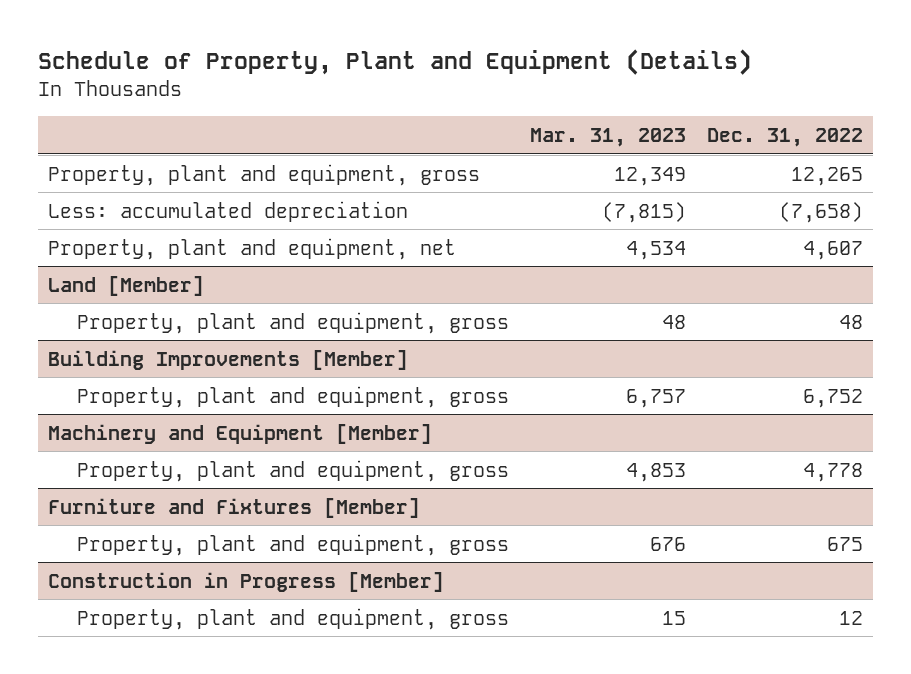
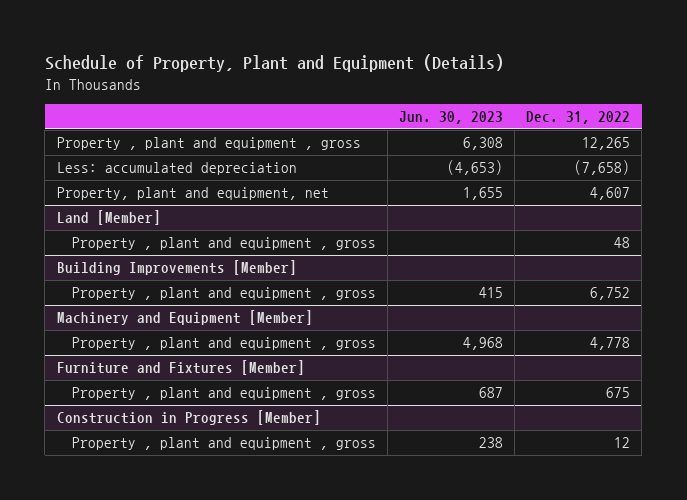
- | Mar. 31, 2023 | Dec. 31, 2022
+ | Jun. 30, 2023 | Dec. 31, 2022
- Property, plant and equipment, gross | 12,349 | 12,265
+ Property , plant and equipment , gross | 6,308 | 12,265
@ Land [Member]
- Property, plant and equipment, gross | 48 | 48
+ Property , plant and equipment , gross | | 48
@ Building Improvements [Member]
- Property, plant and equipment, gross | 6,757 | 6,752
+ Property , plant and equipment , gross | 415 | 6,752
@ Machinery and Equipment [Member]
- Property, plant and equipment, gross | 4,853 | 4,778
+ Property , plant and equipment , gross | 4,968 | 4,778
@ Furniture and Fixtures [Member]
- Property, plant and equipment, gross | 676 | 675
+ Property , plant and equipment , gross | 687 | 675
@ Construction in Progress [Member]
- Property, plant and equipment, gross | 15 | 12
+ Property , plant and equipment , gross | 238 | 12

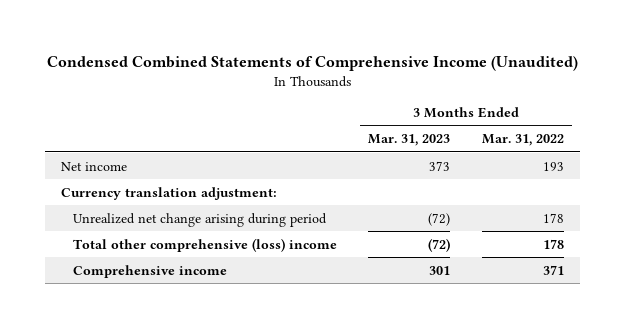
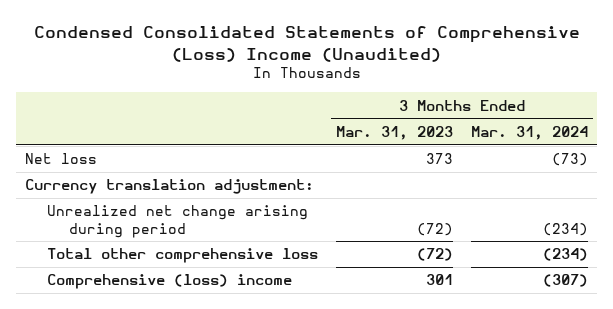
- Condensed Combined Statements of Comprehensive Income (Unaudited)
+ Condensed Consolidated Statements of Comprehensive (Loss) Income (Unaudited)
- | 3 Months Ended Mar. 31, 2023 | 3 Months Ended Mar. 31, 2022
+ | 3 Months Ended Mar. 31, 2023 | 3 Months Ended Mar. 31, 2024
- Net income | 373 | 193
+ Net loss | 373 | (73)
- Total other comprehensive (loss) income | (72) | 178
- Comprehensive income | 301 | 371
+ Total other comprehensive loss | (72) | (234)
+ Comprehensive (loss) income | 301 | (307)

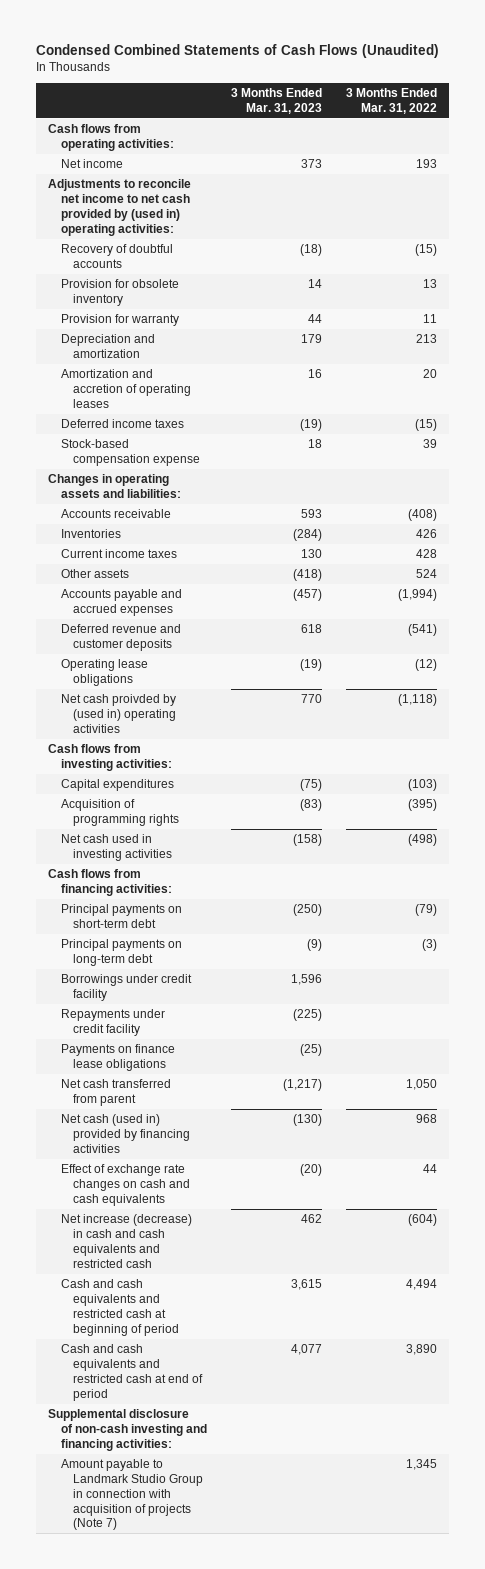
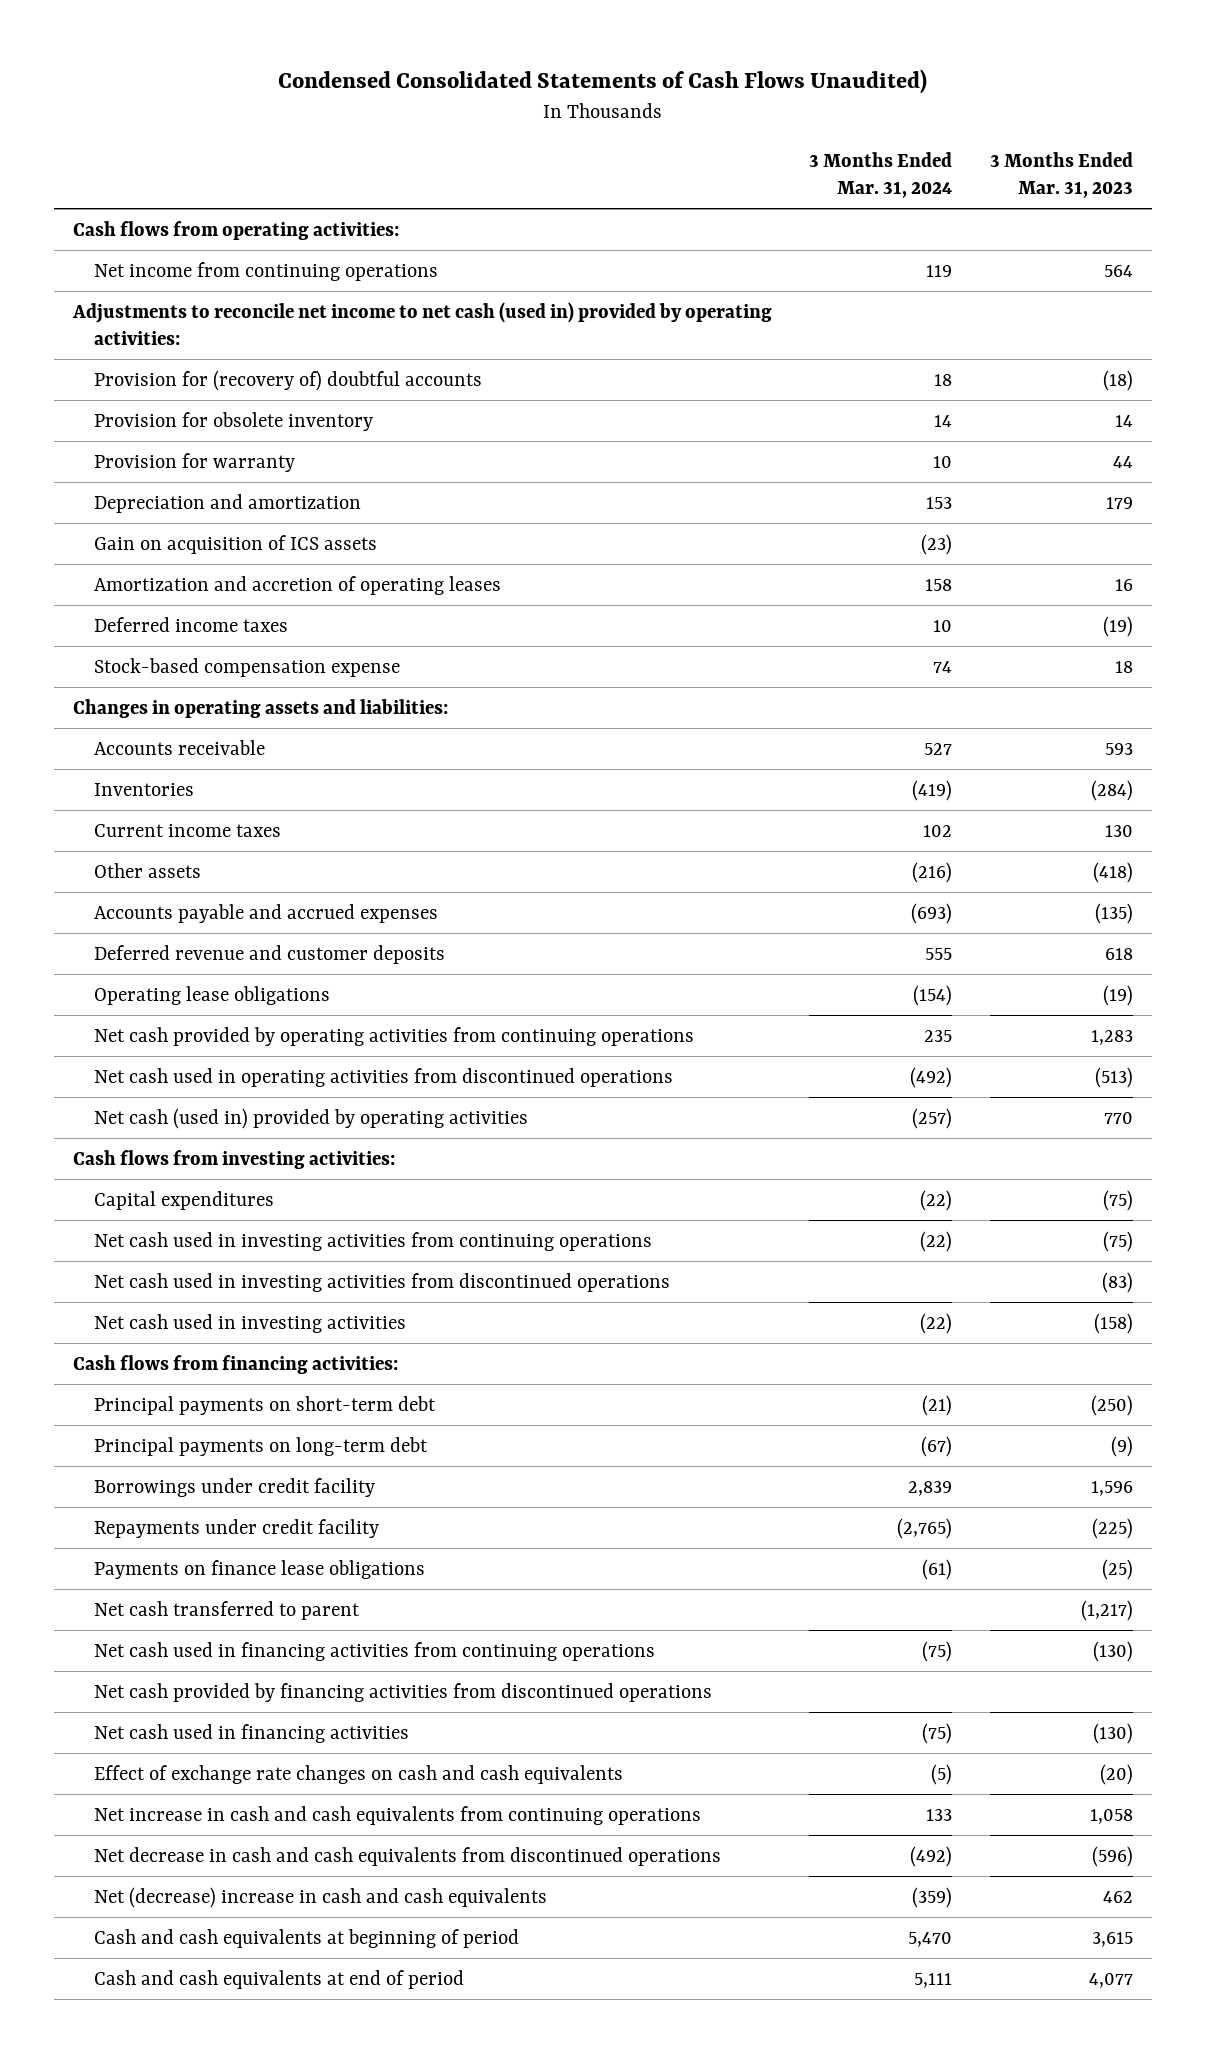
- Condensed Combined Statements of Cash Flows (Unaudited)
+ Condensed Consolidated Statements of Cash Flows Unaudited)
- | 3 Months Ended Mar. 31, 2023 | 3 Months Ended Mar. 31, 2022
+ | 3 Months Ended Mar. 31, 2024 | 3 Months Ended Mar. 31, 2023
- Net income | 373 | 193
- Adjustments to reconcile net income to net cash provided by (used in) operating activities:
- Recovery of doubtful accounts | (18) | (15)
+ Net income from continuing operations | 119 | 564
+ Adjustments to reconcile net income to net cash (used in) provided by operating activities:
+ Provision for (recovery of) doubtful accounts | 18 | (18)
+ Gain on acquisition of ICS assets | (23) |
- Accounts payable and accrued expenses | (457) | (1,994)
+ Accounts payable and accrued expenses | (693) | (135)
- Net cash proivded by (used in) operating activities | 770 | (1,118)
+ Net cash provided by operating activities from continuing operations | 235 | 1,283
+ Net cash used in operating activities from discontinued operations | (492) | (513)
+ Net cash (used in) provided by operating activities | (257) | 770
- Acquisition of programming rights | (83) | (395)
+ Net cash used in investing activities from continuing operations | (22) | (75)
+ Net cash used in investing activities from discontinued operations | | (83)
- Net cash transferred from parent | (1,217) | 1,050
- Net cash (used in) provided by financing activities | (130) | 968
+ Net cash transferred to parent | | (1,217)
+ Net cash used in financing activities from continuing operations | (75) | (130)
+ Net cash provided by financing activities from discontinued operations
+ Net cash used in financing activities | (75) | (130)
- Net increase (decrease) in cash and cash equivalents and restricted cash | 462 | (604)
- Cash and cash equivalents and restricted cash at beginning of period | 3,615 | 4,494
- Cash and cash equivalents and restricted cash at end of period | 4,077 | 3,890
- Supplemental disclosure of non-cash investing and financing activities:
- Amount payable to Landmark Studio Group in connection with acquisition of projects (Note 7) | | 1,345
+ Net increase in cash and cash equivalents from continuing operations | 133 | 1,058
+ Net decrease in cash and cash equivalents from discontinued operations | (492) | (596)
+ Net (decrease) increase in cash and cash equivalents | (359) | 462
+ Cash and cash equivalents at beginning of period | 5,470 | 3,615
+ Cash and cash equivalents at end of period | 5,111 | 4,077

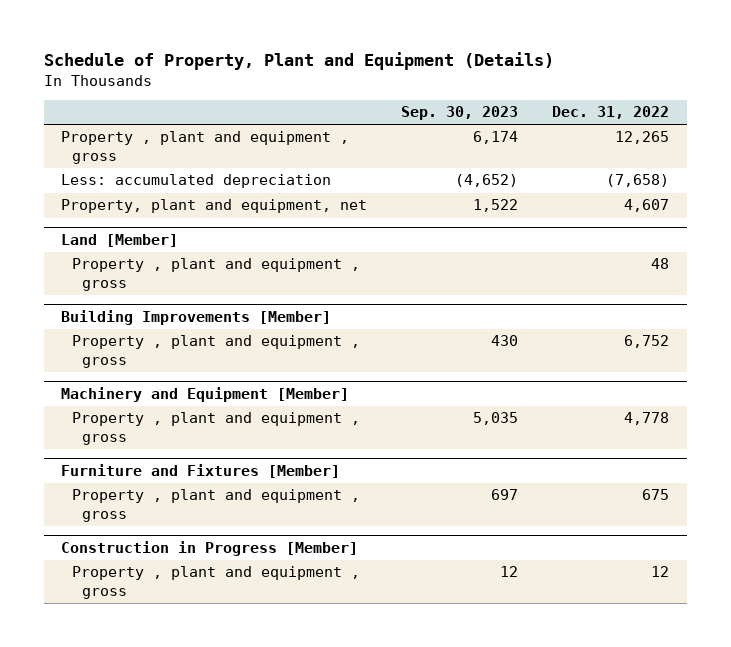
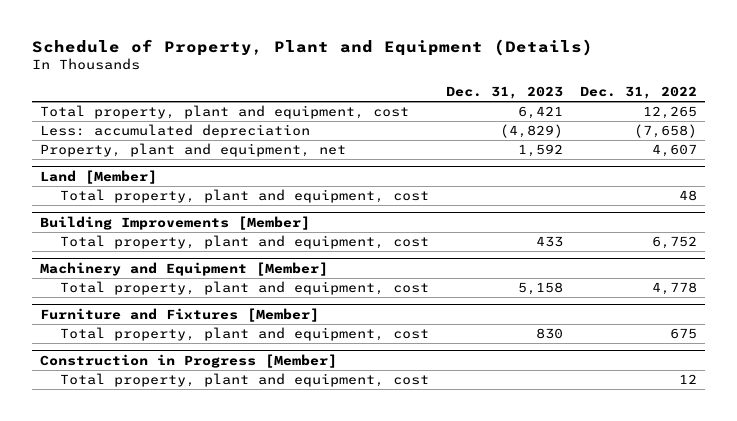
- | Sep. 30, 2023 | Dec. 31, 2022
+ | Dec. 31, 2023 | Dec. 31, 2022
- Property , plant and equipment , gross | 6,174 | 12,265
+ Total property, plant and equipment, cost | 6,421 | 12,265
@ Land [Member]
- Property , plant and equipment , gross | | 48
+ Total property, plant and equipment, cost | | 48
@ Building Improvements [Member]
- Property , plant and equipment , gross | 430 | 6,752
+ Total property, plant and equipment, cost | 433 | 6,752
@ Machinery and Equipment [Member]
- Property , plant and equipment , gross | 5,035 | 4,778
+ Total property, plant and equipment, cost | 5,158 | 4,778
@ Furniture and Fixtures [Member]
- Property , plant and equipment , gross | 697 | 675
+ Total property, plant and equipment, cost | 830 | 675
@ Construction in Progress [Member]
- Property , plant and equipment , gross | 12 | 12
+ Total property, plant and equipment, cost | | 12

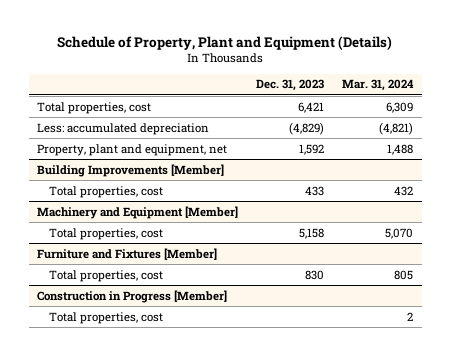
- | Dec. 31, 2023 | Dec. 31, 2022
+ | Dec. 31, 2023 | Mar. 31, 2024
- Total property, plant and equipment, cost | 6,421 | 12,265
+ Total properties, cost | 6,421 | 6,309
- Land [Member]
- Total property, plant and equipment, cost | | 48
@ Building Improvements [Member]
- Total property, plant and equipment, cost | 433 | 6,752
+ Total properties, cost | 433 | 432
@ Machinery and Equipment [Member]
- Total property, plant and equipment, cost | 5,158 | 4,778
+ Total properties, cost | 5,158 | 5,070
@ Furniture and Fixtures [Member]
- Total property, plant and equipment, cost | 830 | 675
+ Total properties, cost | 830 | 805
@ Construction in Progress [Member]
- Total property, plant and equipment, cost | | 12
+ Total properties, cost | | 2

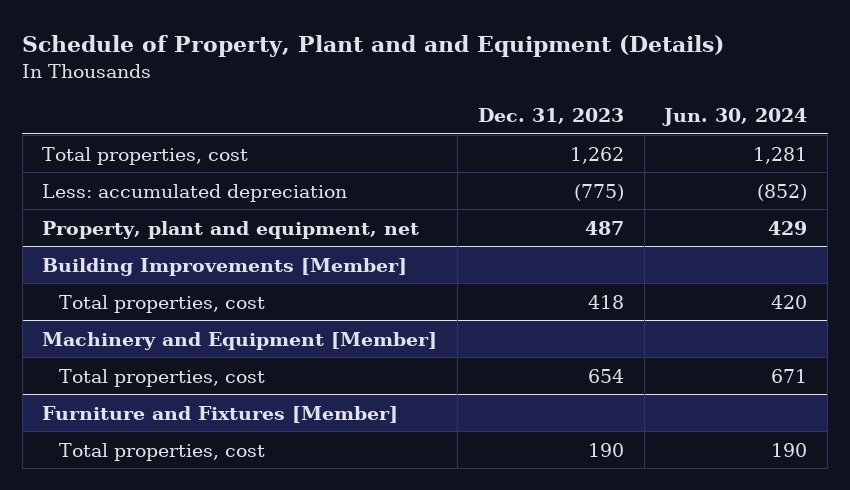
- Schedule of Property, Plant and Equipment (Details)
+ Schedule of Property, Plant and and Equipment (Details)
- | Dec. 31, 2023 | Mar. 31, 2024
+ | Dec. 31, 2023 | Jun. 30, 2024
- Total properties, cost | 6,421 | 6,309
- Less: accumulated depreciation | (4,829) | (4,821)
- Property, plant and equipment, net | 1,592 | 1,488
+ Total properties, cost | 1,262 | 1,281
+ Less: accumulated depreciation | (775) | (852)
+ Property, plant and equipment, net | 487 | 429
@ Building Improvements [Member]
- Total properties, cost | 433 | 432
+ Total properties, cost | 418 | 420
@ Machinery and Equipment [Member]
- Total properties, cost | 5,158 | 5,070
+ Total properties, cost | 654 | 671
@ Furniture and Fixtures [Member]
- Total properties, cost | 830 | 805
- Construction in Progress [Member]
- Total properties, cost | | 2
@ Furniture and Fixtures [Member]
+ Total properties, cost | 190 | 190

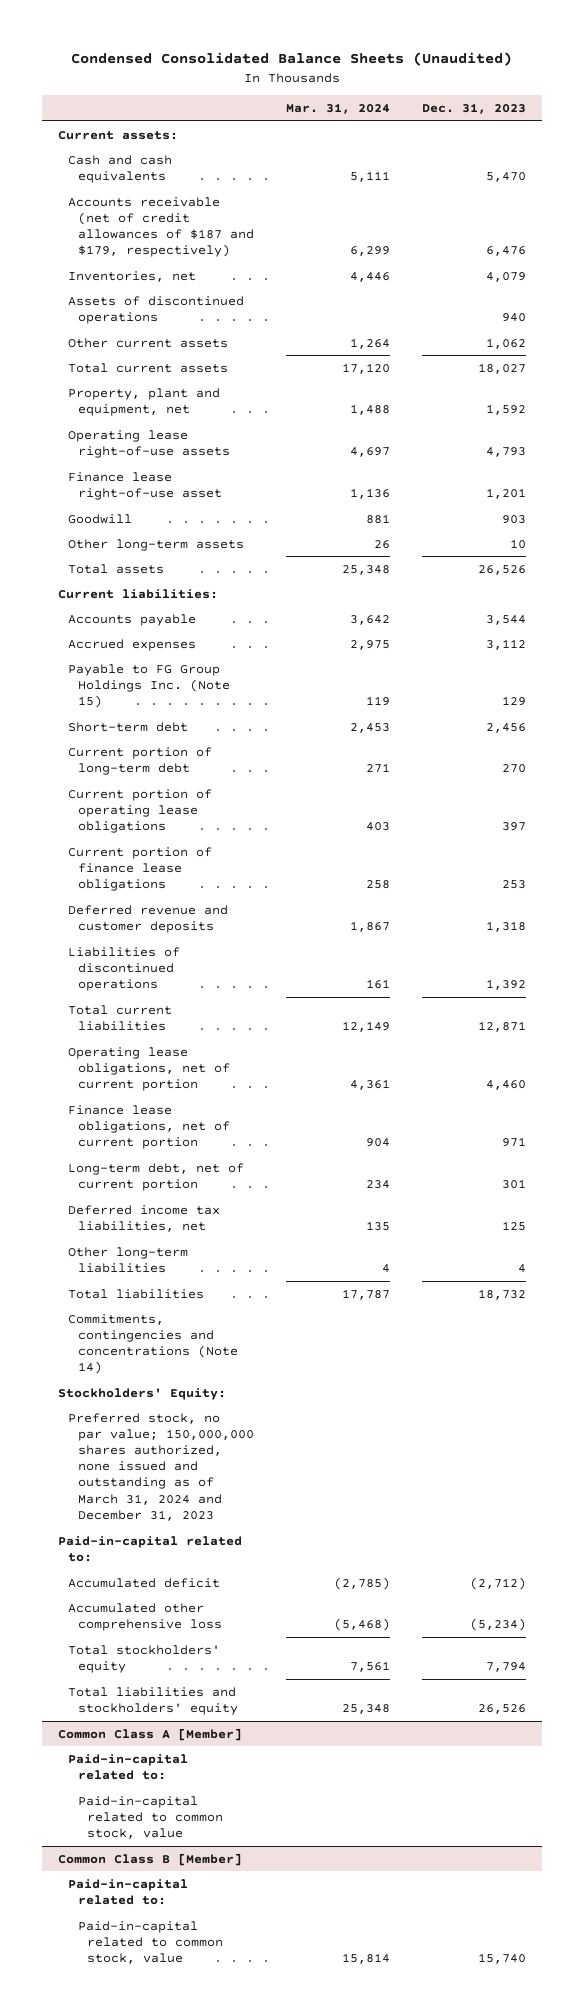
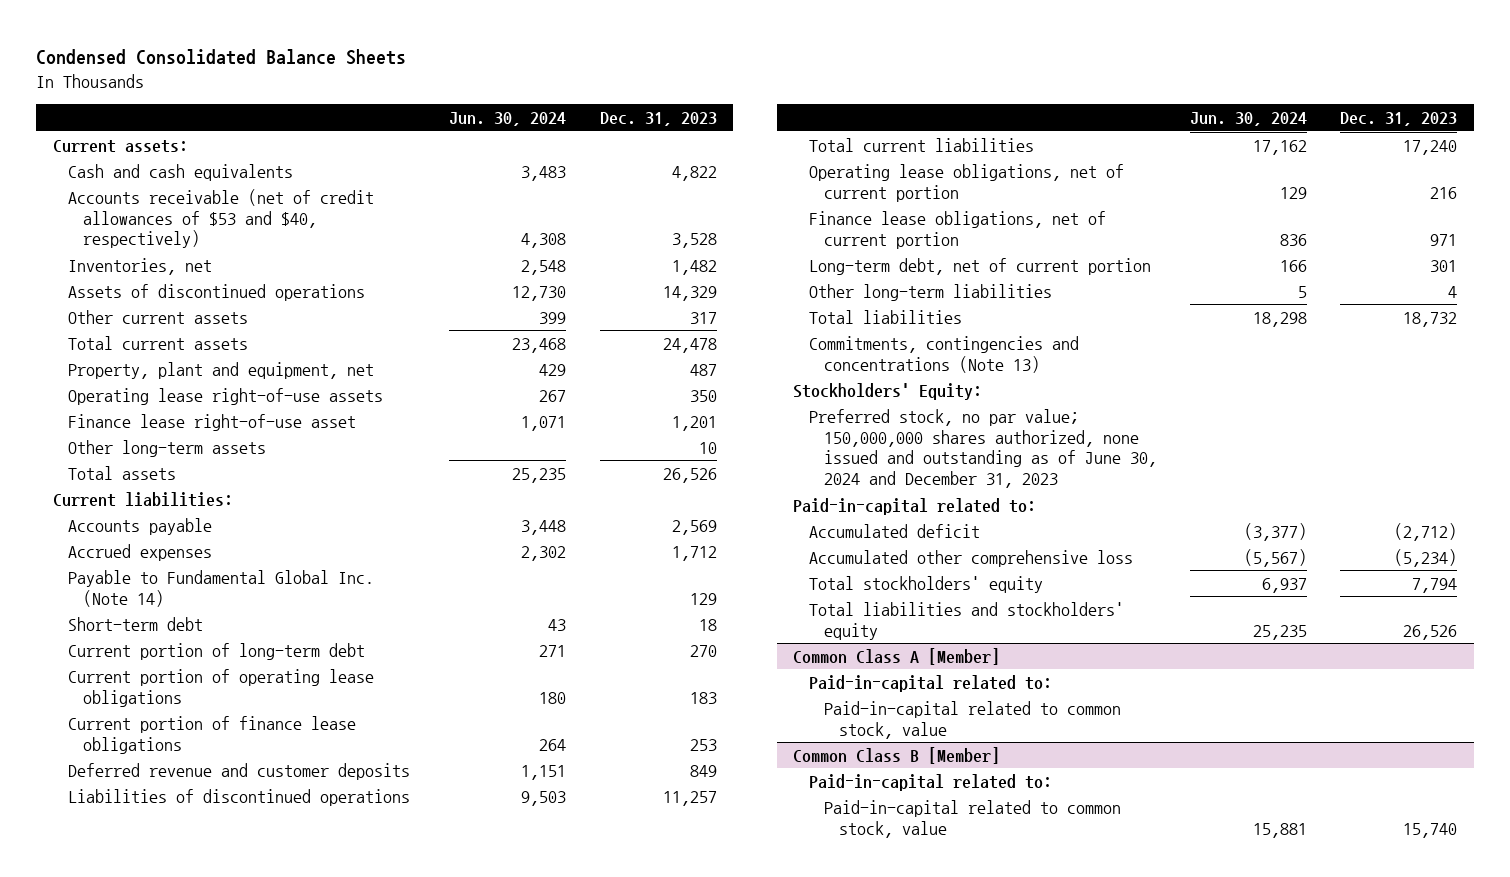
- Condensed Consolidated Balance Sheets (Unaudited)
+ Condensed Consolidated Balance Sheets
- | Mar. 31, 2024 | Dec. 31, 2023
+ | Jun. 30, 2024 | Dec. 31, 2023
- Cash and cash equivalents | 5,111 | 5,470
- Accounts receivable (net of credit allowances of $187 and $179, respectively) | 6,299 | 6,476
- Inventories, net | 4,446 | 4,079
- Assets of discontinued operations | | 940
- Other current assets | 1,264 | 1,062
- Total current assets | 17,120 | 18,027
- Property, plant and equipment, net | 1,488 | 1,592
- Operating lease right-of-use assets | 4,697 | 4,793
+ Cash and cash equivalents | 3,483 | 4,822
+ Accounts receivable (net of credit allowances of $53 and $40, respectively) | 4,308 | 3,528
+ Inventories, net | 2,548 | 1,482
+ Assets of discontinued operations | 12,730 | 14,329
+ Other current assets | 399 | 317
+ Total current assets | 23,468 | 24,478
+ Property, plant and equipment, net | 429 | 487
+ Operating lease right-of-use assets | 267 | 350
- Goodwill | 881 | 903
- Accounts payable | 3,642 | 3,544
- Accrued expenses | 2,975 | 3,112
- Payable to FG Group Holdings Inc. (Note 15) | 119 | 129
- Short-term debt | 2,453 | 2,456
+ Accounts payable | 3,448 | 2,569
+ Accrued expenses | 2,302 | 1,712
+ Payable to Fundamental Global Inc. (Note 14) | | 129
+ Short-term debt | 43 | 18
- Current portion of operating lease obligations | 403 | 397
+ Current portion of operating lease obligations | 180 | 183
- Deferred revenue and customer deposits | 1,867 | 1,318
- Liabilities of discontinued operations | 161 | 1,392
- Total current liabilities | 12,149 | 12,871
- Operating lease obligations, net of current portion | 4,361 | 4,460
+ Deferred revenue and customer deposits | 1,151 | 849
+ Liabilities of discontinued operations | 9,503 | 11,257
+ Total current liabilities | 17,162 | 17,240
+ Operating lease obligations, net of current portion | 129 | 216
- Deferred income tax liabilities, net | 135 | 125
- Commitments, contingencies and concentrations (Note 14)
+ Commitments, contingencies and concentrations (Note 13)
- Preferred stock, no par value; 150,000,000 shares authorized, none issued and outstanding as of March 31, 2024 and December 31, 2023
+ Preferred stock, no par value; 150,000,000 shares authorized, none issued and outstanding as of June 30, 2024 and December 31, 2023

